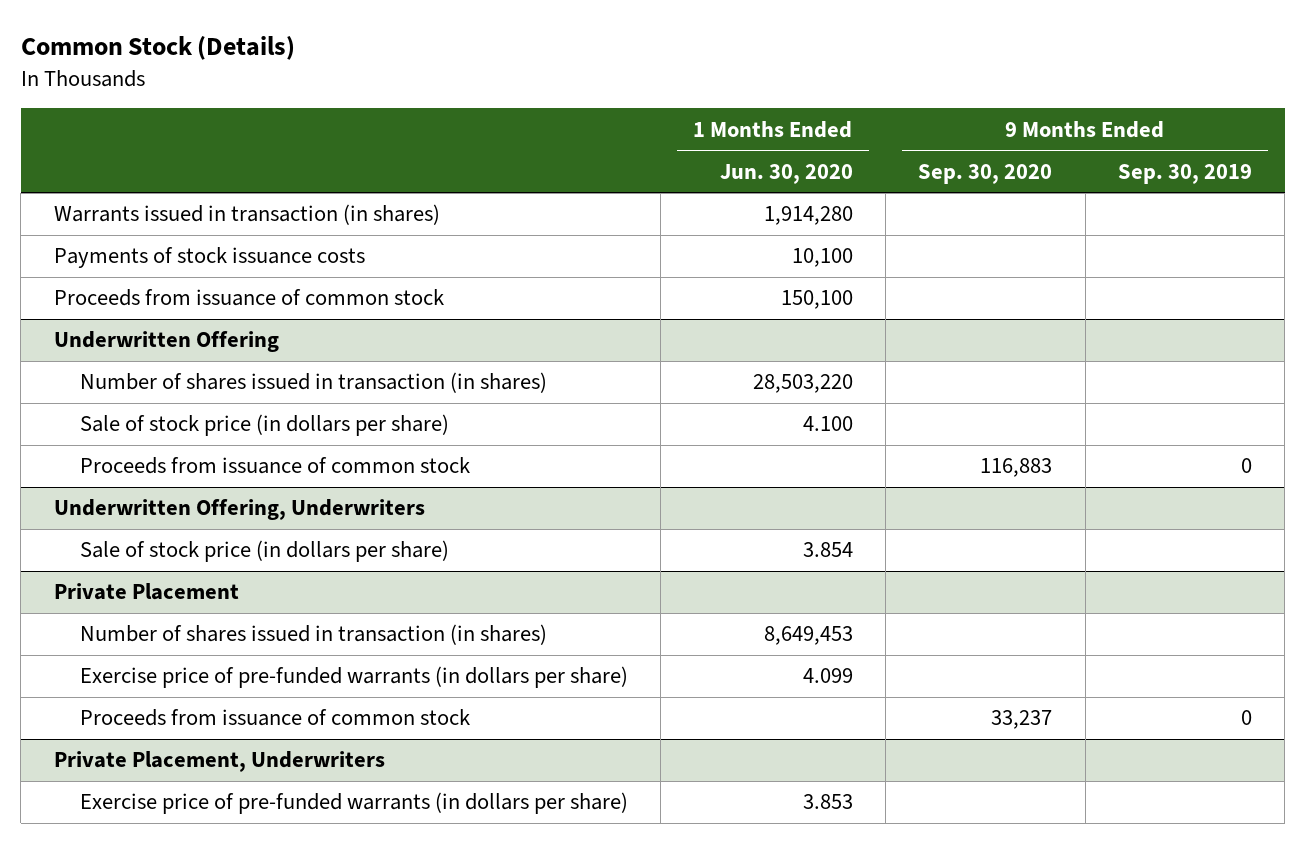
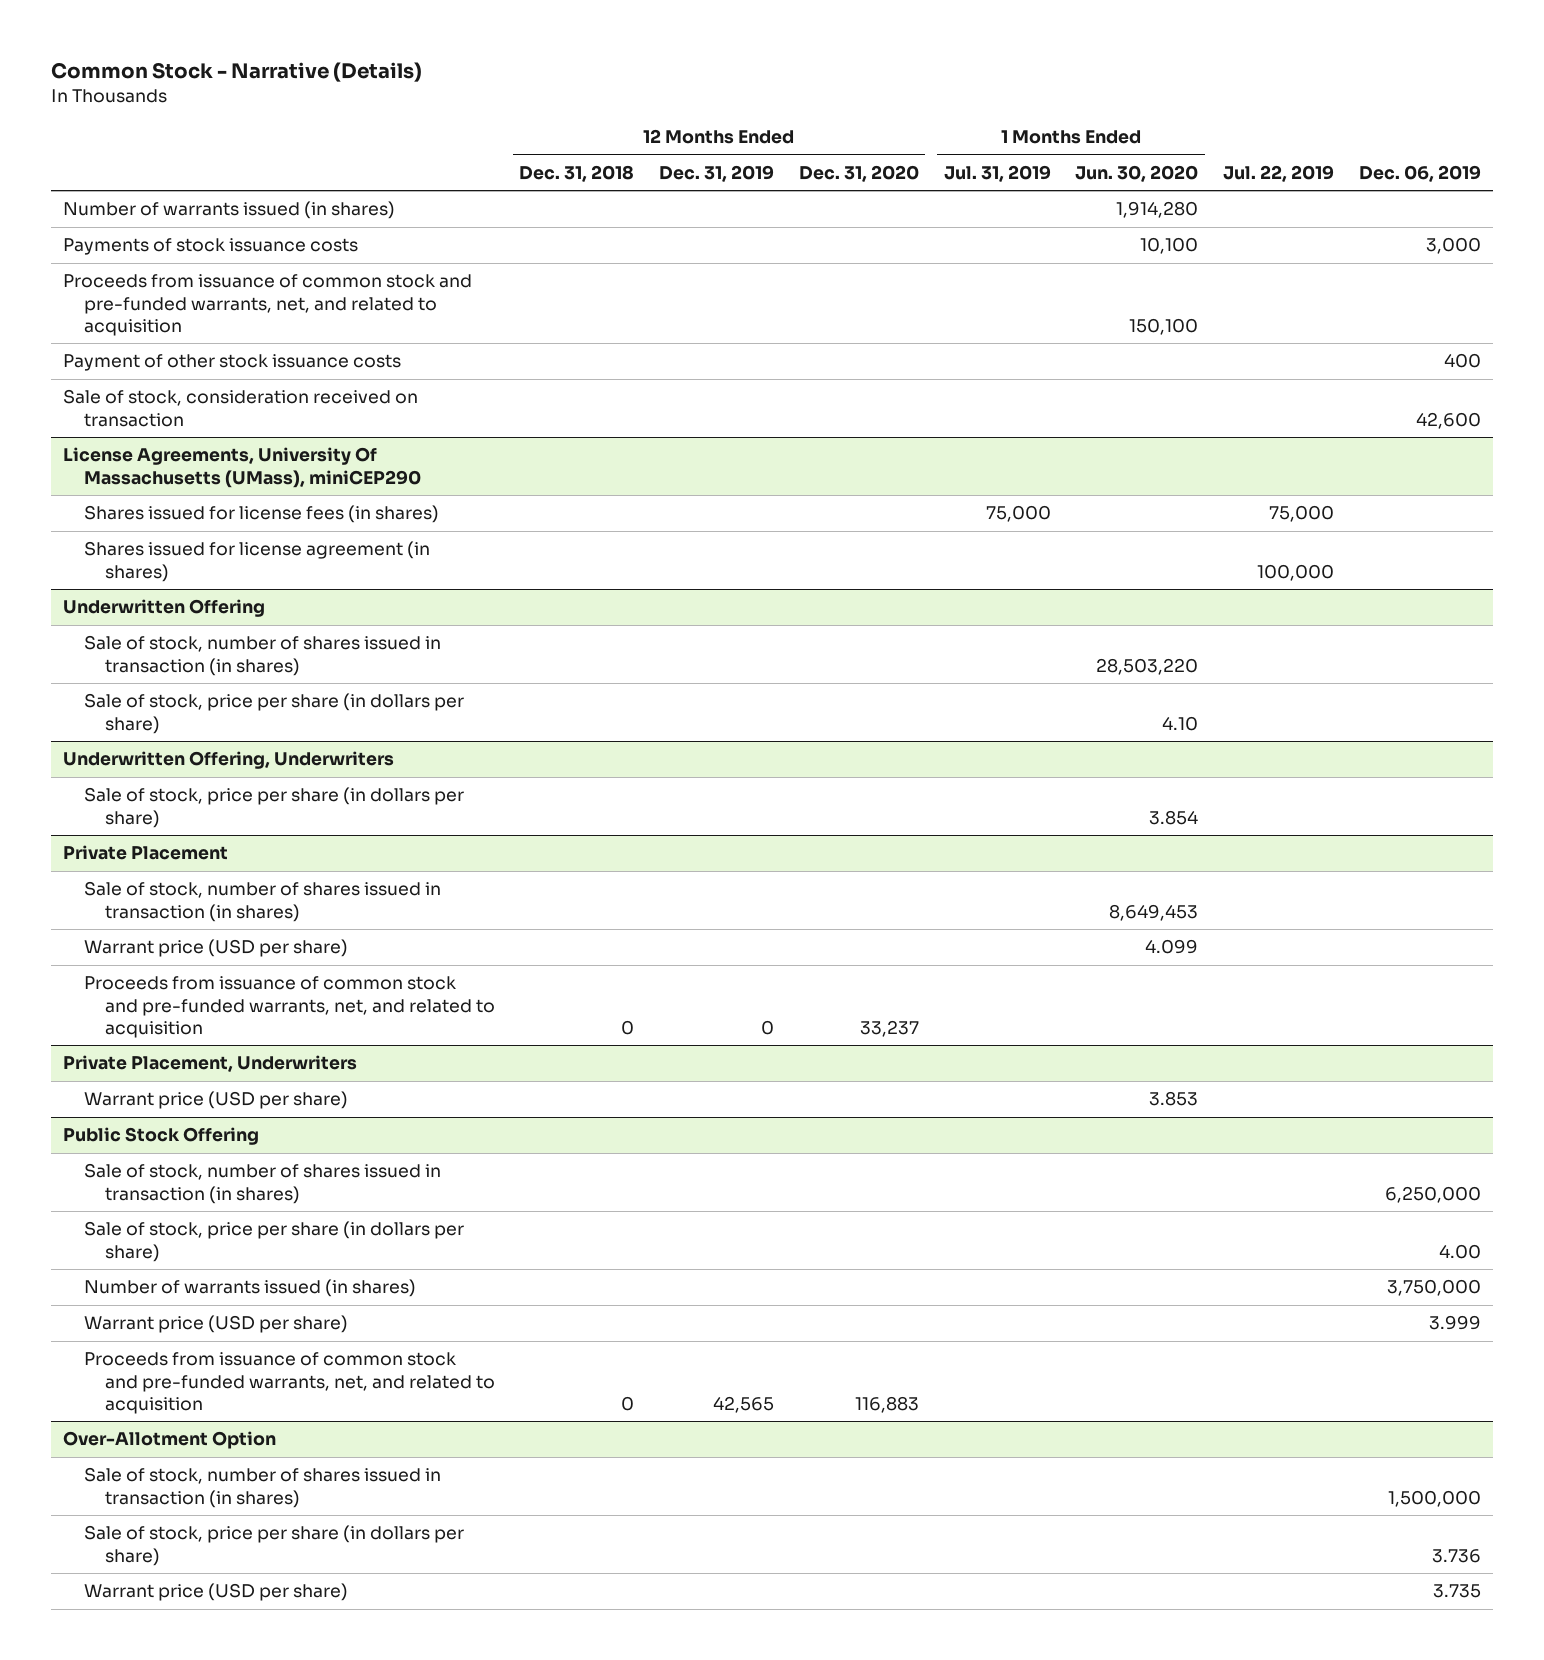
- Common Stock (Details)
+ Common Stock - Narrative (Details)
- | 1 Months Ended Jun. 30, 2020 | 9 Months Ended Sep. 30, 2020 | 9 Months Ended Sep. 30, 2019
+ | 12 Months Ended Dec. 31, 2018 | 12 Months Ended Dec. 31, 2019 | 12 Months Ended Dec. 31, 2020 | 1 Months Ended Jul. 31, 2019 | 1 Months Ended Jun. 30, 2020 | Jul. 22, 2019 | Dec. 06, 2019
- Warrants issued in transaction (in shares) | 1,914,280 | |
+ Number of warrants issued (in shares) | | | | | 1,914,280 | |
- Proceeds from issuance of common stock | 150,100 | |
+ Proceeds from issuance of common stock and pre-funded warrants, net, and related to acquisition | | | | | 150,100 | |
+ Payment of other stock issuance costs | | | | | | | 400
+ Sale of stock, consideration received on transaction | | | | | | | 42,600
+ License Agreements, University Of Massachusetts (UMass), miniCEP290
+ Shares issued for license fees (in shares) | | | | 75,000 | | 75,000 |
+ Shares issued for license agreement (in shares) | | | | | | 100,000 |
@ Underwritten Offering
- Number of shares issued in transaction (in shares) | 28,503,220 | |
- Sale of stock price (in dollars per share) | 4.100 | |
- Proceeds from issuance of common stock | | 116,883 | 0
+ Sale of stock, number of shares issued in transaction (in shares) | | | | | 28,503,220 | |
+ Sale of stock, price per share (in dollars per share) | | | | | 4.10 | |
@ Underwritten Offering, Underwriters
- Sale of stock price (in dollars per share) | 3.854 | |
+ Sale of stock, price per share (in dollars per share) | | | | | 3.854 | |
@ Private Placement
- Number of shares issued in transaction (in shares) | 8,649,453 | |
- Exercise price of pre-funded warrants (in dollars per share) | 4.099 | |
- Proceeds from issuance of common stock | | 33,237 | 0
+ Sale of stock, number of shares issued in transaction (in shares) | | | | | 8,649,453 | |
+ Warrant price (USD per share) | | | | | 4.099 | |
+ Proceeds from issuance of common stock and pre-funded warrants, net, and related to acquisition | 0 | 0 | 33,237 | | | |
@ Private Placement, Underwriters
- Exercise price of pre-funded warrants (in dollars per share) | 3.853 | |
+ Warrant price (USD per share) | | | | | 3.853 | |
+ Public Stock Offering
+ Sale of stock, number of shares issued in transaction (in shares) | | | | | | | 6,250,000
+ Sale of stock, price per share (in dollars per share) | | | | | | | 4.00
+ Number of warrants issued (in shares) | | | | | | | 3,750,000
+ Warrant price (USD per share) | | | | | | | 3.999
+ Proceeds from issuance of common stock and pre-funded warrants, net, and related to acquisition | 0 | 42,565 | 116,883 | | | |
+ Over-Allotment Option
+ Sale of stock, number of shares issued in transaction (in shares) | | | | | | | 1,500,000
+ Sale of stock, price per share (in dollars per share) | | | | | | | 3.736
+ Warrant price (USD per share) | | | | | | | 3.735

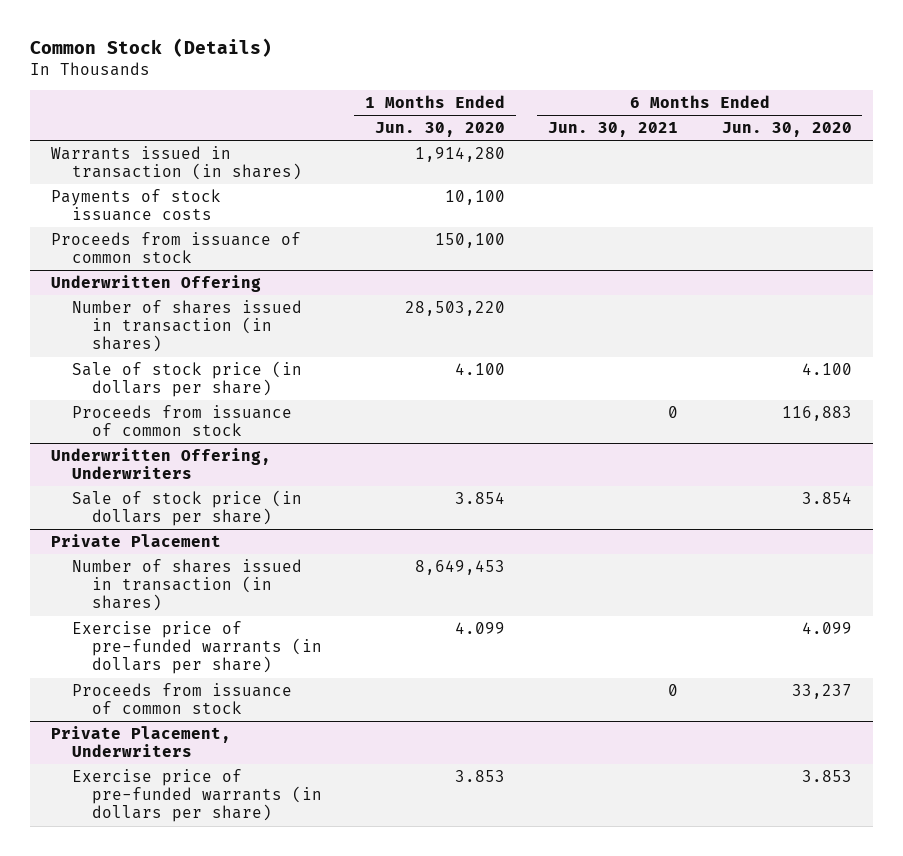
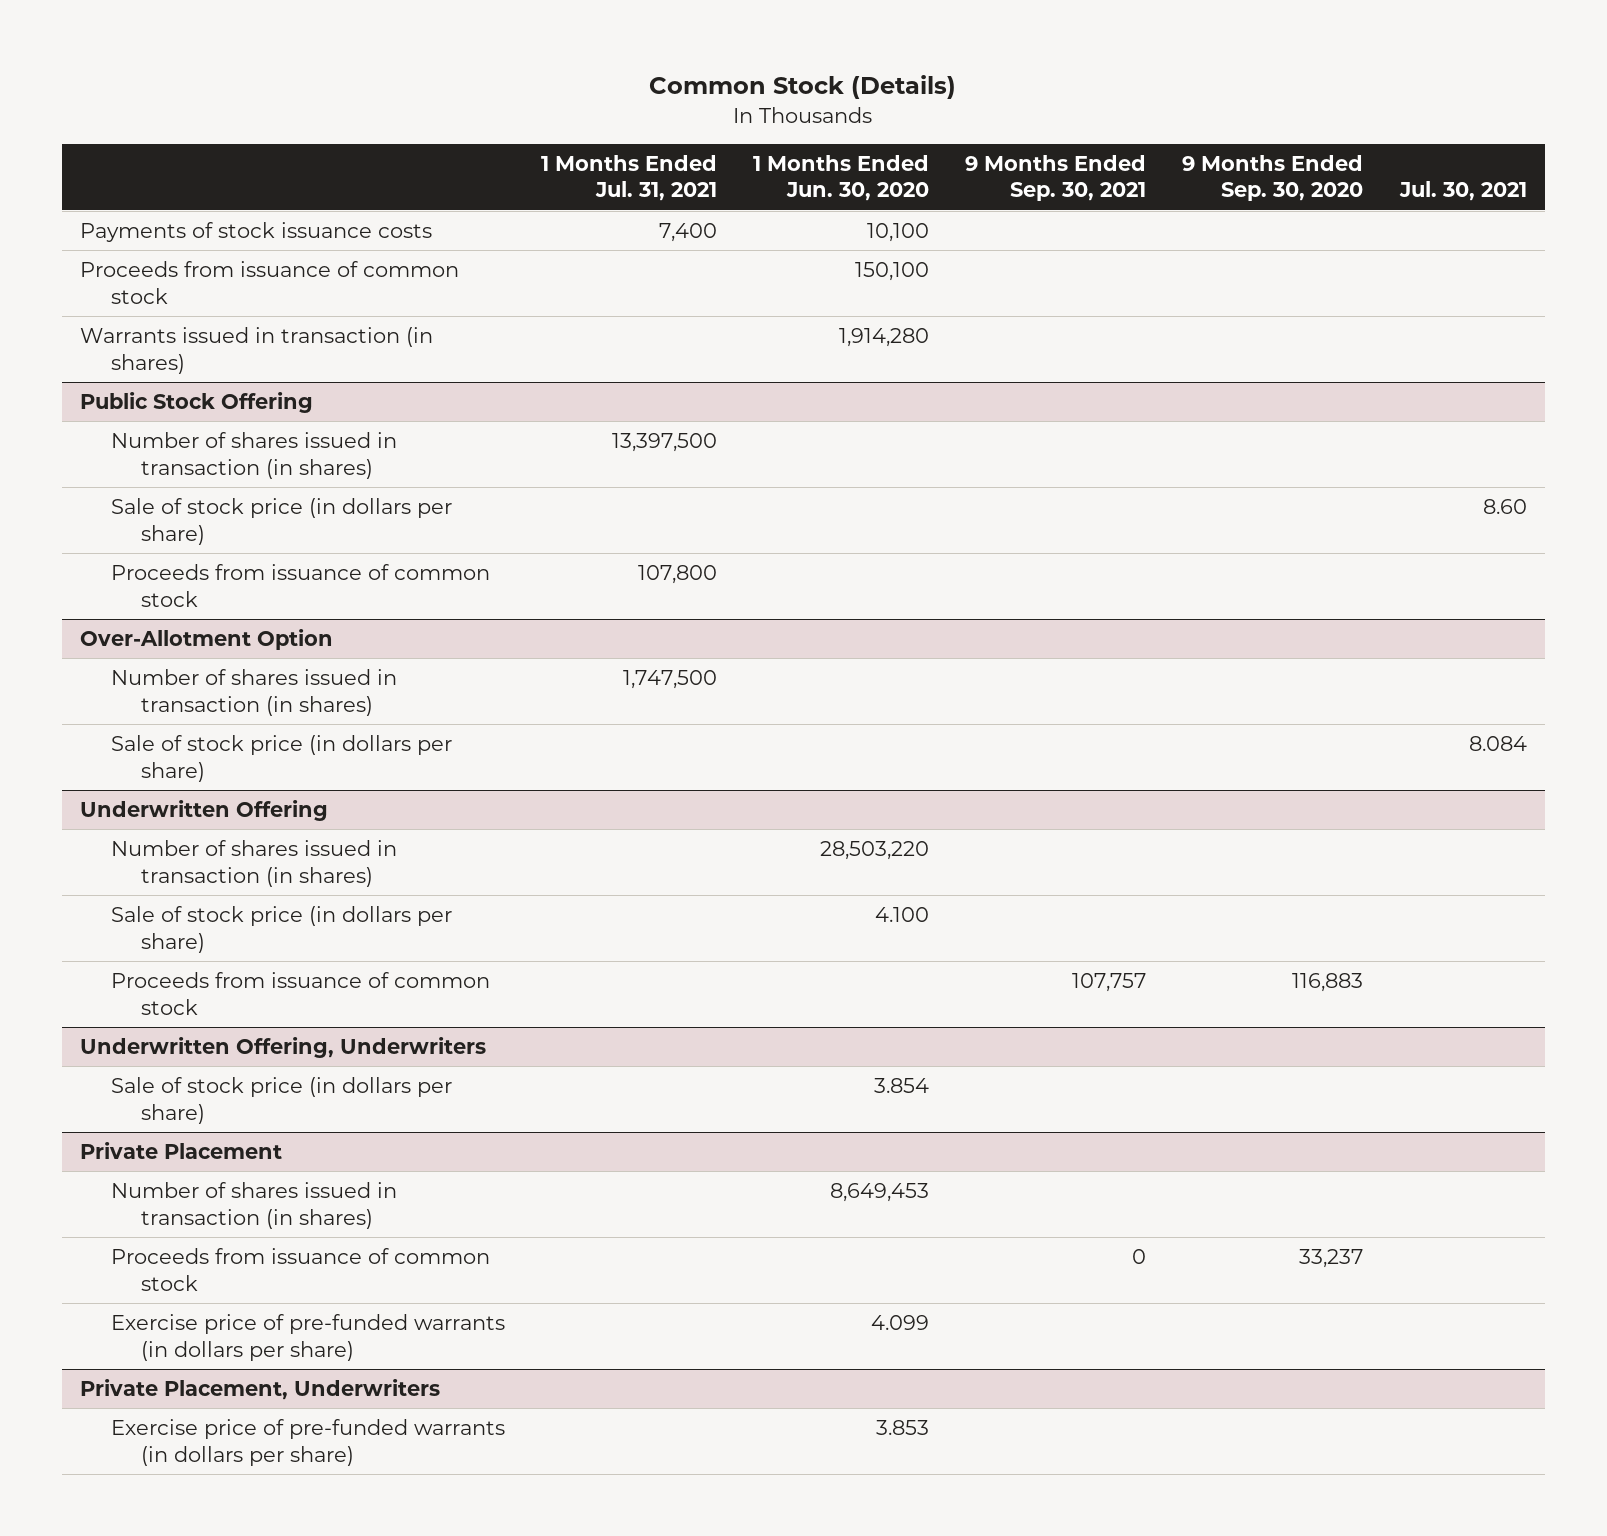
- | 1 Months Ended Jun. 30, 2020 | 6 Months Ended Jun. 30, 2021 | 6 Months Ended Jun. 30, 2020
+ | 1 Months Ended Jul. 31, 2021 | 1 Months Ended Jun. 30, 2020 | 9 Months Ended Sep. 30, 2021 | 9 Months Ended Sep. 30, 2020 | Jul. 30, 2021
moved down: Warrants issued in transaction (in shares) | | 1,914,280 | | |
+ Public Stock Offering
+ Number of shares issued in transaction (in shares) | 13,397,500 | | | |
+ Sale of stock price (in dollars per share) | | | | | 8.60
+ Proceeds from issuance of common stock | 107,800 | | | |
+ Over-Allotment Option
+ Number of shares issued in transaction (in shares) | 1,747,500 | | | |
+ Sale of stock price (in dollars per share) | | | | | 8.084
@ Private Placement
moved down: Exercise price of pre-funded warrants (in dollars per share) | | 4.099 | | |

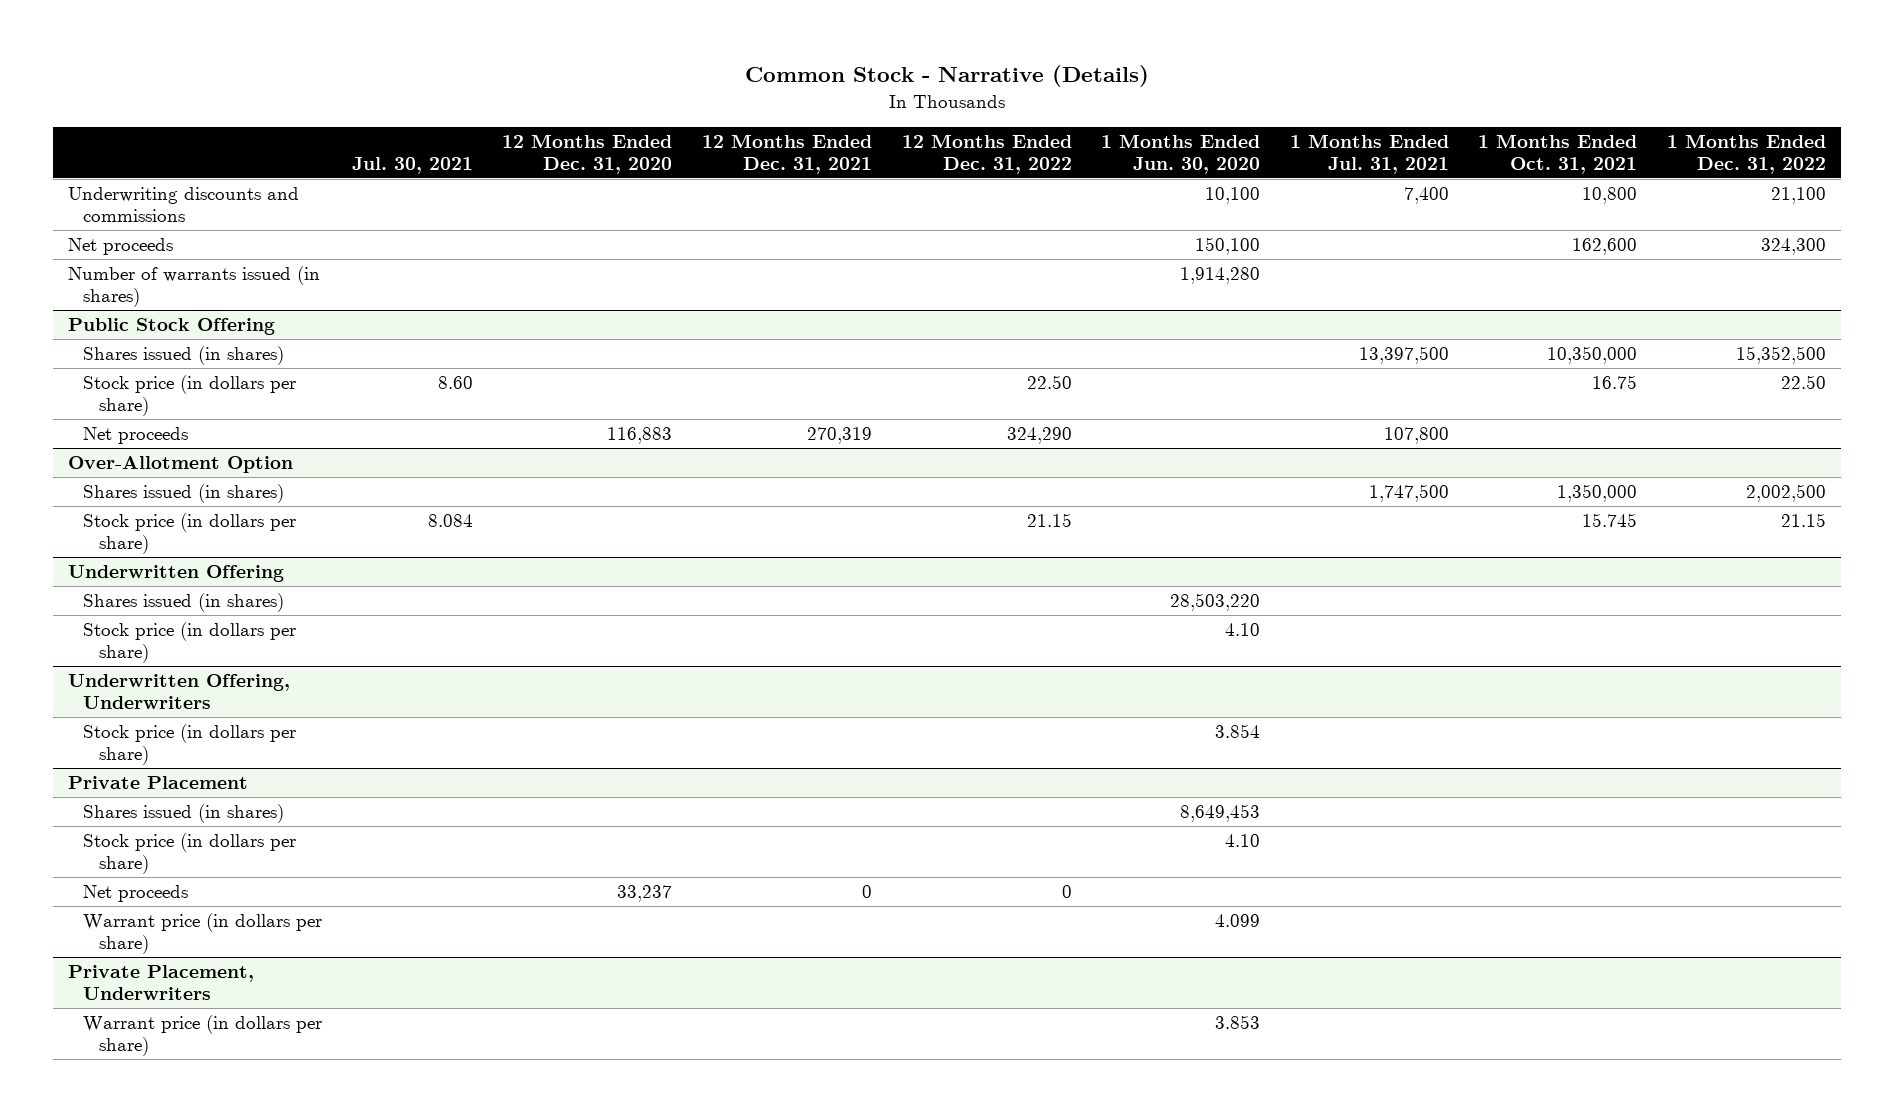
- Common Stock (Details)
+ Common Stock - Narrative (Details)
- | 1 Months Ended Jul. 31, 2021 | 1 Months Ended Jun. 30, 2020 | 9 Months Ended Sep. 30, 2021 | 9 Months Ended Sep. 30, 2020 | Jul. 30, 2021
+ | Jul. 30, 2021 | 12 Months Ended Dec. 31, 2020 | 12 Months Ended Dec. 31, 2021 | 12 Months Ended Dec. 31, 2022 | 1 Months Ended Jun. 30, 2020 | 1 Months Ended Jul. 31, 2021 | 1 Months Ended Oct. 31, 2021 | 1 Months Ended Dec. 31, 2022
- Payments of stock issuance costs | 7,400 | 10,100 | | |
- Proceeds from issuance of common stock | | 150,100 | | |
- Warrants issued in transaction (in shares) | | 1,914,280 | | |
+ Underwriting discounts and commissions | | | | | 10,100 | 7,400 | 10,800 | 21,100
+ Net proceeds | | | | | 150,100 | | 162,600 | 324,300
+ Number of warrants issued (in shares) | | | | | 1,914,280 | | |
@ Public Stock Offering
- Number of shares issued in transaction (in shares) | 13,397,500 | | | |
- Sale of stock price (in dollars per share) | | | | | 8.60
- Proceeds from issuance of common stock | 107,800 | | | |
+ Shares issued (in shares) | | | | | | 13,397,500 | 10,350,000 | 15,352,500
+ Stock price (in dollars per share) | 8.60 | | | 22.50 | | | 16.75 | 22.50
+ Net proceeds | | 116,883 | 270,319 | 324,290 | | 107,800 | |
@ Over-Allotment Option
- Number of shares issued in transaction (in shares) | 1,747,500 | | | |
- Sale of stock price (in dollars per share) | | | | | 8.084
+ Shares issued (in shares) | | | | | | 1,747,500 | 1,350,000 | 2,002,500
+ Stock price (in dollars per share) | 8.084 | | | 21.15 | | | 15.745 | 21.15
@ Underwritten Offering
- Number of shares issued in transaction (in shares) | | 28,503,220 | | |
- Sale of stock price (in dollars per share) | | 4.100 | | |
- Proceeds from issuance of common stock | | | 107,757 | 116,883 |
+ Shares issued (in shares) | | | | | 28,503,220 | | |
+ Stock price (in dollars per share) | | | | | 4.10 | | |
@ Underwritten Offering, Underwriters
- Sale of stock price (in dollars per share) | | 3.854 | | |
+ Stock price (in dollars per share) | | | | | 3.854 | | |
@ Private Placement
- Number of shares issued in transaction (in shares) | | 8,649,453 | | |
- Proceeds from issuance of common stock | | | 0 | 33,237 |
- Exercise price of pre-funded warrants (in dollars per share) | | 4.099 | | |
+ Shares issued (in shares) | | | | | 8,649,453 | | |
+ Stock price (in dollars per share) | | | | | 4.10 | | |
+ Net proceeds | | 33,237 | 0 | 0 | | | |
+ Warrant price (in dollars per share) | | | | | 4.099 | | |
@ Private Placement, Underwriters
- Exercise price of pre-funded warrants (in dollars per share) | | 3.853 | | |
+ Warrant price (in dollars per share) | | | | | 3.853 | | |

